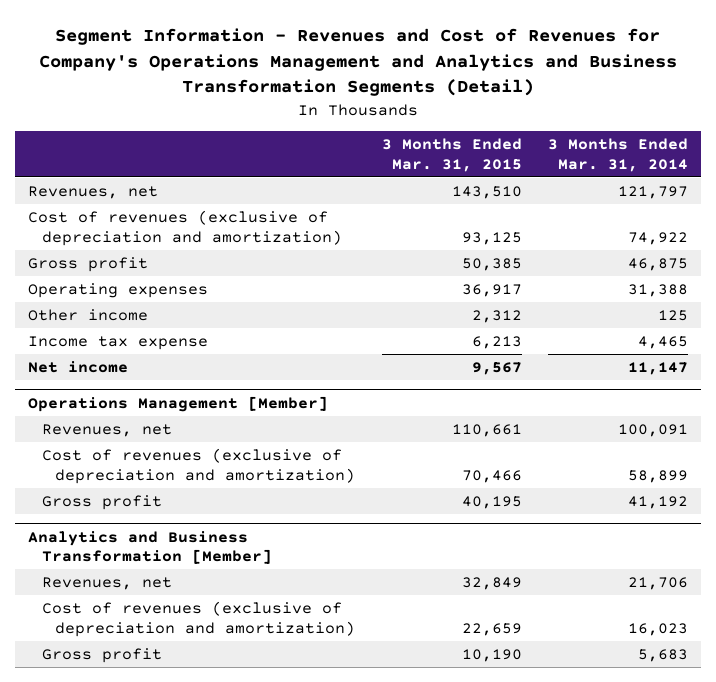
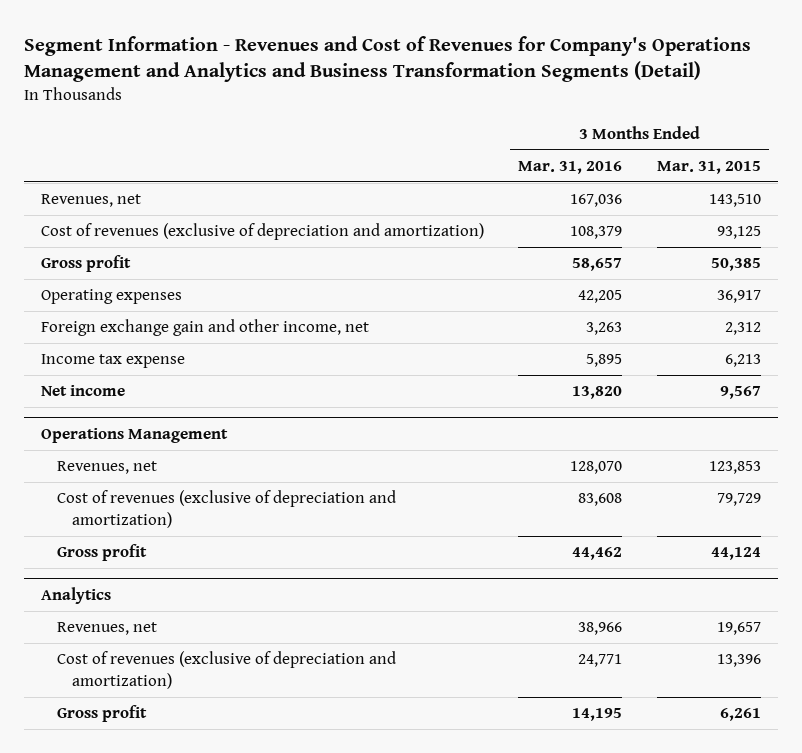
- | 3 Months Ended Mar. 31, 2015 | 3 Months Ended Mar. 31, 2014
+ | 3 Months Ended Mar. 31, 2016 | 3 Months Ended Mar. 31, 2015
- Other income | 2,312 | 125
+ Foreign exchange gain and other income, net | 3,263 | 2,312
- Operations Management [Member]
- Revenues, net | 110,661 | 100,091
- Cost of revenues (exclusive of depreciation and amortization) | 70,466 | 58,899
- Gross profit | 40,195 | 41,192
- Analytics and Business Transformation [Member]
- Revenues, net | 32,849 | 21,706
- Cost of revenues (exclusive of depreciation and amortization) | 22,659 | 16,023
- Gross profit | 10,190 | 5,683
+ Operations Management
+ Revenues, net | 128,070 | 123,853
+ Cost of revenues (exclusive of depreciation and amortization) | 83,608 | 79,729
+ Gross profit | 44,462 | 44,124
+ Analytics
+ Revenues, net | 38,966 | 19,657
+ Cost of revenues (exclusive of depreciation and amortization) | 24,771 | 13,396
+ Gross profit | 14,195 | 6,261

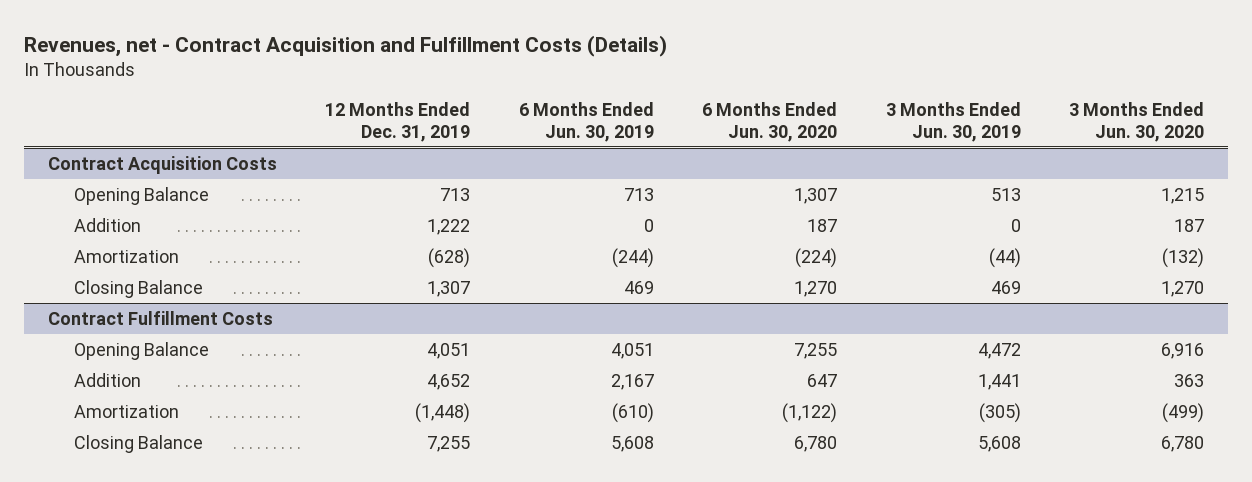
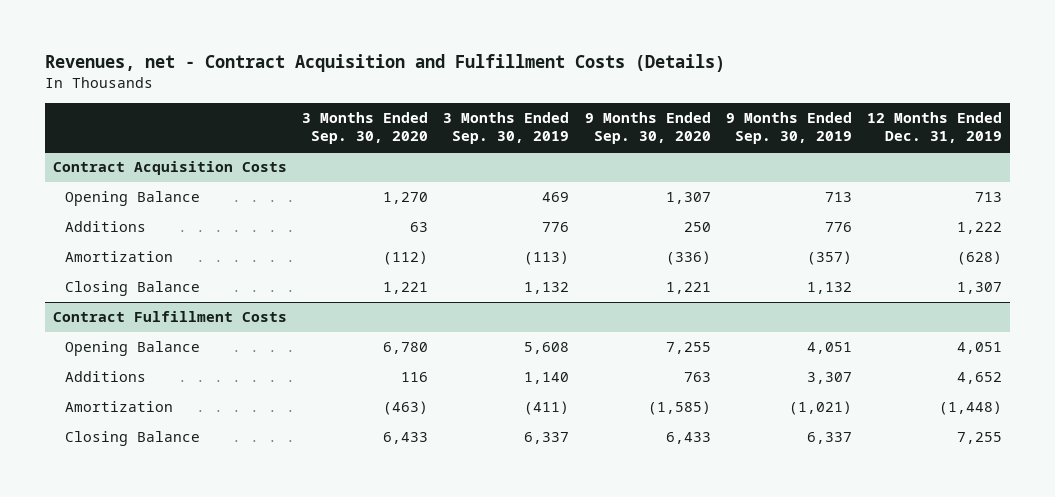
- | 12 Months Ended Dec. 31, 2019 | 6 Months Ended Jun. 30, 2019 | 6 Months Ended Jun. 30, 2020 | 3 Months Ended Jun. 30, 2019 | 3 Months Ended Jun. 30, 2020
+ | 3 Months Ended Sep. 30, 2020 | 3 Months Ended Sep. 30, 2019 | 9 Months Ended Sep. 30, 2020 | 9 Months Ended Sep. 30, 2019 | 12 Months Ended Dec. 31, 2019
@ Contract Acquisition Costs
- Addition | 1,222 | 0 | 187 | 0 | 187
+ Additions | 63 | 776 | 250 | 776 | 1,222
@ Contract Fulfillment Costs
- Addition | 4,652 | 2,167 | 647 | 1,441 | 363
+ Additions | 116 | 1,140 | 763 | 3,307 | 4,652

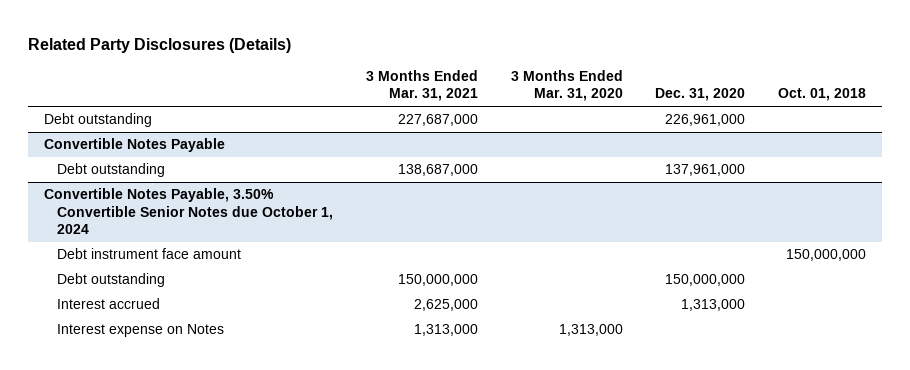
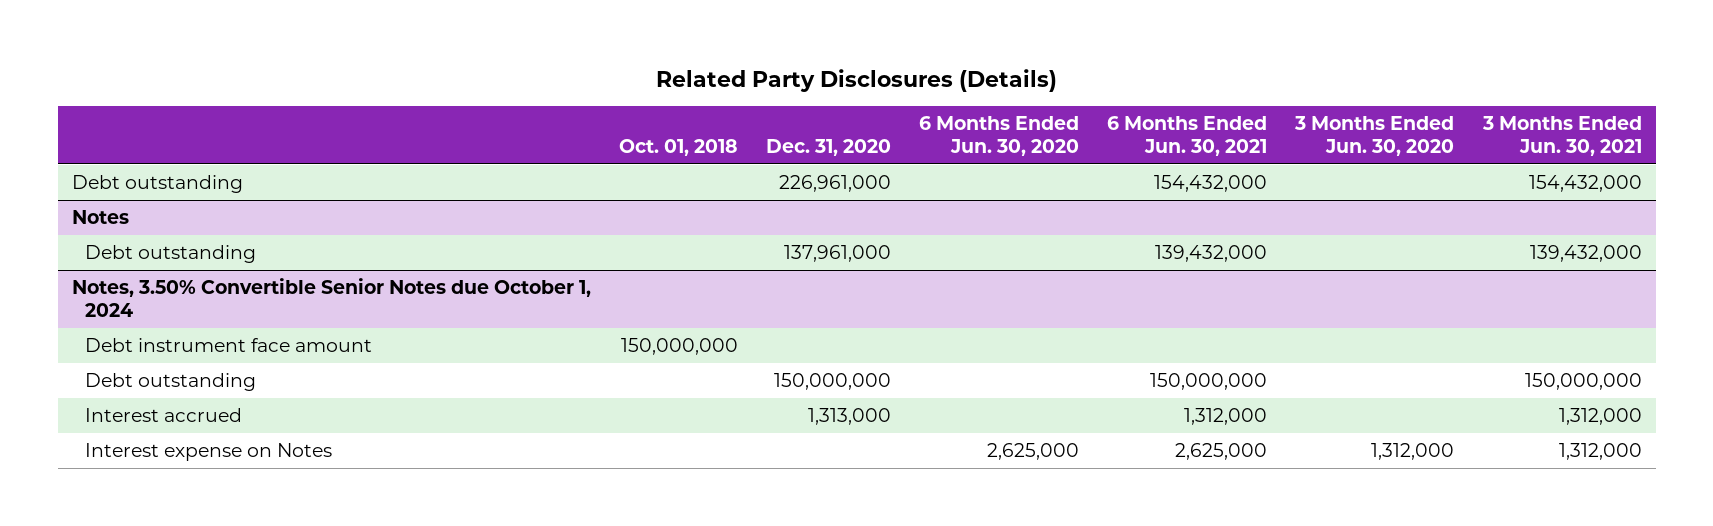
- | 3 Months Ended Mar. 31, 2021 | 3 Months Ended Mar. 31, 2020 | Dec. 31, 2020 | Oct. 01, 2018
+ | Oct. 01, 2018 | Dec. 31, 2020 | 6 Months Ended Jun. 30, 2020 | 6 Months Ended Jun. 30, 2021 | 3 Months Ended Jun. 30, 2020 | 3 Months Ended Jun. 30, 2021
- Convertible Notes Payable
+ Notes
- Convertible Notes Payable, 3.50% Convertible Senior Notes due October 1, 2024
+ Notes, 3.50% Convertible Senior Notes due October 1, 2024

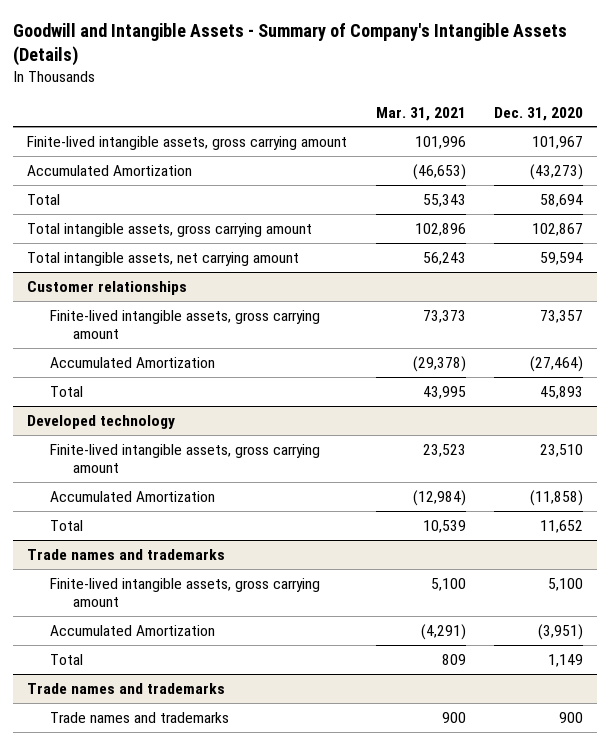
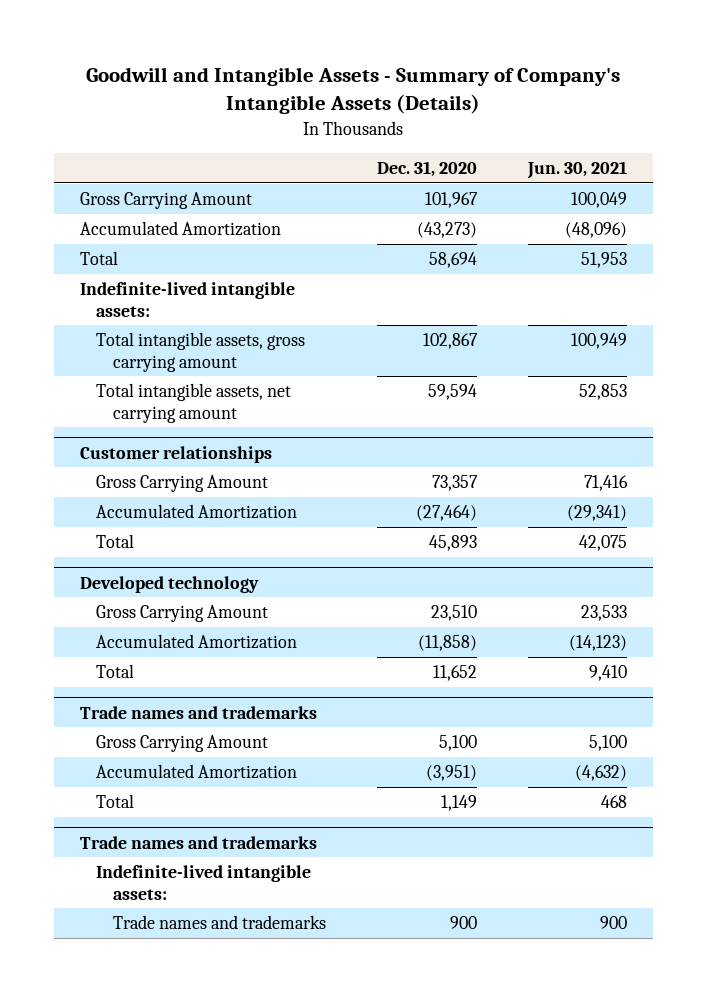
- | Mar. 31, 2021 | Dec. 31, 2020
+ | Dec. 31, 2020 | Jun. 30, 2021
- Finite-lived intangible assets, gross carrying amount | 101,996 | 101,967
+ Gross Carrying Amount | 101,967 | 100,049
+ Indefinite-lived intangible assets:
@ Customer relationships
- Finite-lived intangible assets, gross carrying amount | 73,373 | 73,357
+ Gross Carrying Amount | 73,357 | 71,416
@ Developed technology
- Finite-lived intangible assets, gross carrying amount | 23,523 | 23,510
+ Gross Carrying Amount | 23,510 | 23,533
@ Trade names and trademarks
- Finite-lived intangible assets, gross carrying amount | 5,100 | 5,100
+ Gross Carrying Amount | 5,100 | 5,100
+ Indefinite-lived intangible assets:

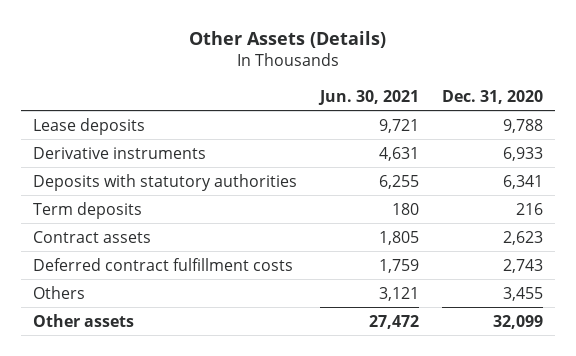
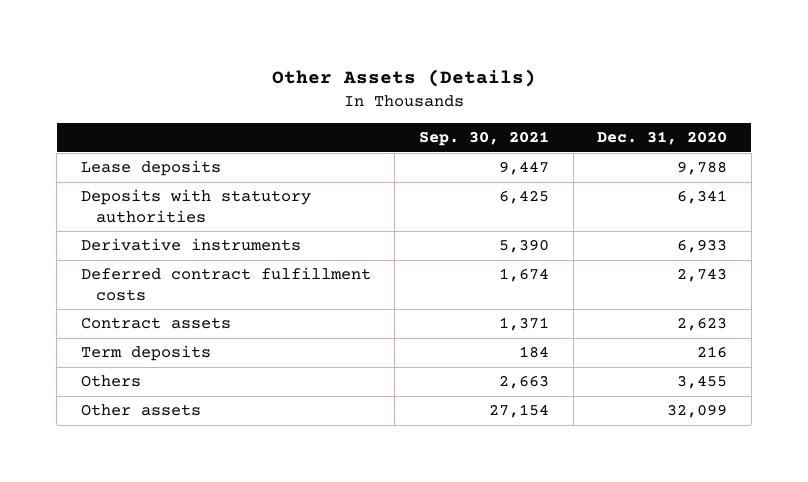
- | Jun. 30, 2021 | Dec. 31, 2020
+ | Sep. 30, 2021 | Dec. 31, 2020
moved down: Derivative instruments | 5,390 | 6,933
moved down: Contract assets | 1,371 | 2,623
moved down: Term deposits | 184 | 216

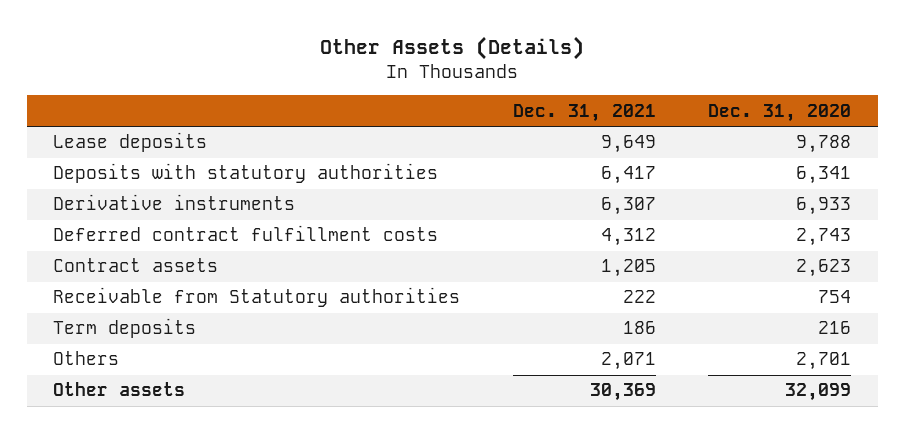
- | Sep. 30, 2021 | Dec. 31, 2020
+ | Dec. 31, 2021 | Dec. 31, 2020
+ Receivable from Statutory authorities | 222 | 754
- Others | 2,663 | 3,455
+ Others | 2,071 | 2,701

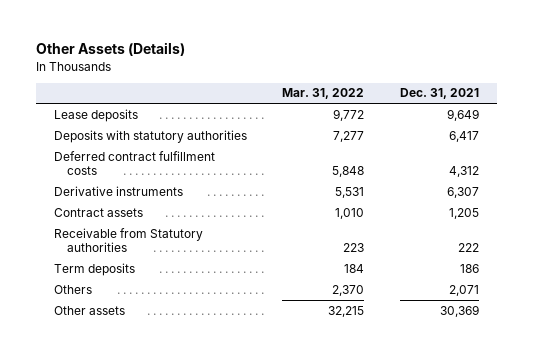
- | Dec. 31, 2021 | Dec. 31, 2020
+ | Mar. 31, 2022 | Dec. 31, 2021
moved down: Derivative instruments | 5,531 | 6,307

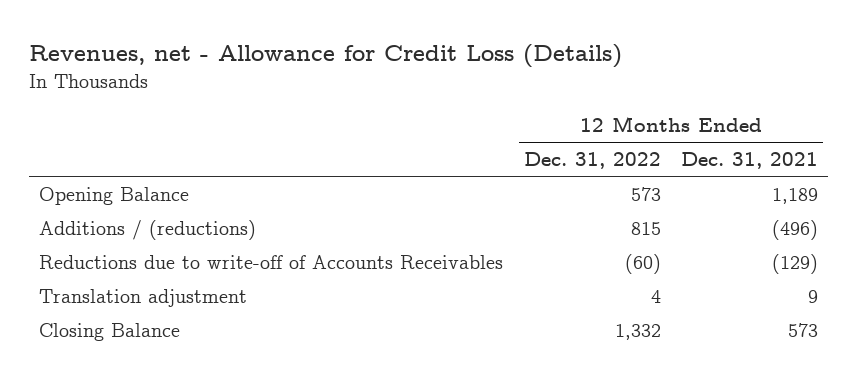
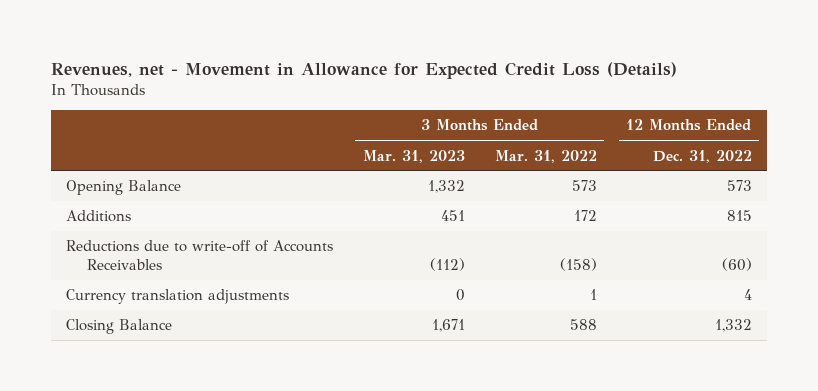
- Revenues, net - Allowance for Credit Loss (Details)
+ Revenues, net - Movement in Allowance for Expected Credit Loss (Details)
- | 12 Months Ended Dec. 31, 2022 | 12 Months Ended Dec. 31, 2021
+ | 3 Months Ended Mar. 31, 2023 | 3 Months Ended Mar. 31, 2022 | 12 Months Ended Dec. 31, 2022
- Additions / (reductions) | 815 | (496)
+ Additions | 451 | 172 | 815
- Translation adjustment | 4 | 9
+ Currency translation adjustments | 0 | 1 | 4

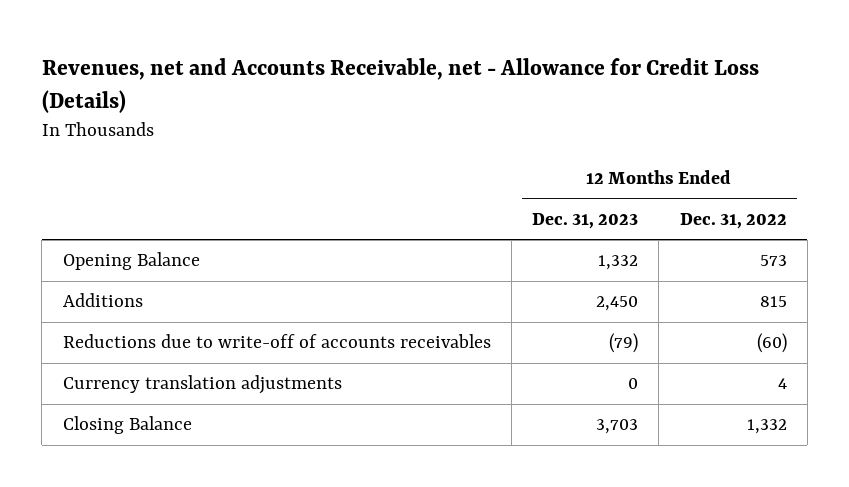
- Revenues, net - Movement in Allowance for Expected Credit Loss (Details)
+ Revenues, net and Accounts Receivable, net - Allowance for Credit Loss (Details)
- | 3 Months Ended Mar. 31, 2023 | 3 Months Ended Mar. 31, 2022 | 12 Months Ended Dec. 31, 2022
+ | 12 Months Ended Dec. 31, 2023 | 12 Months Ended Dec. 31, 2022
- Reductions due to write-off of Accounts Receivables | (112) | (158) | (60)
+ Reductions due to write-off of accounts receivables | (79) | (60)

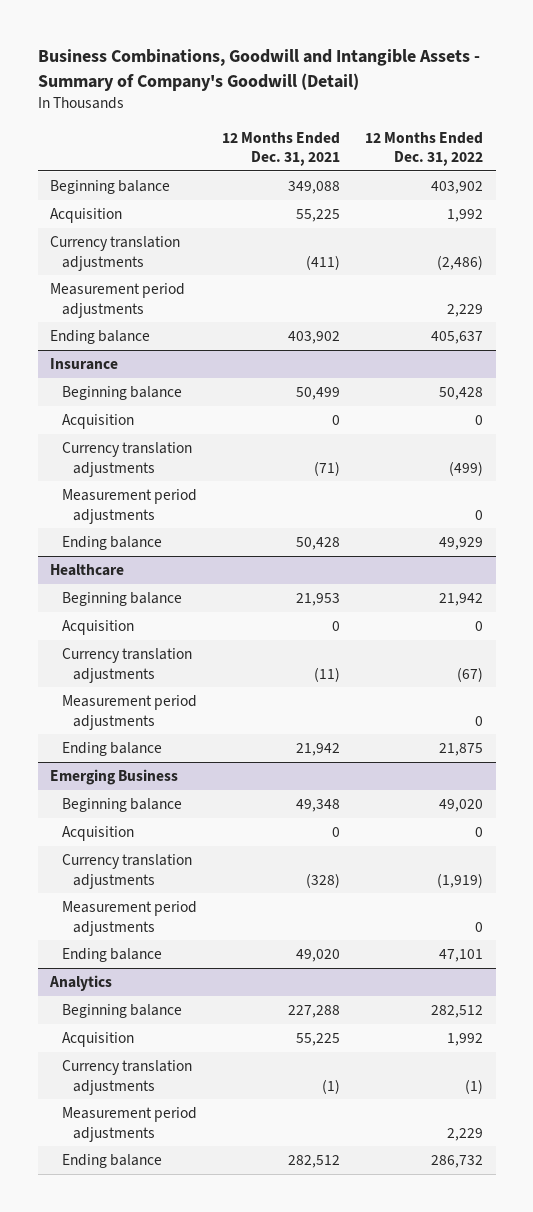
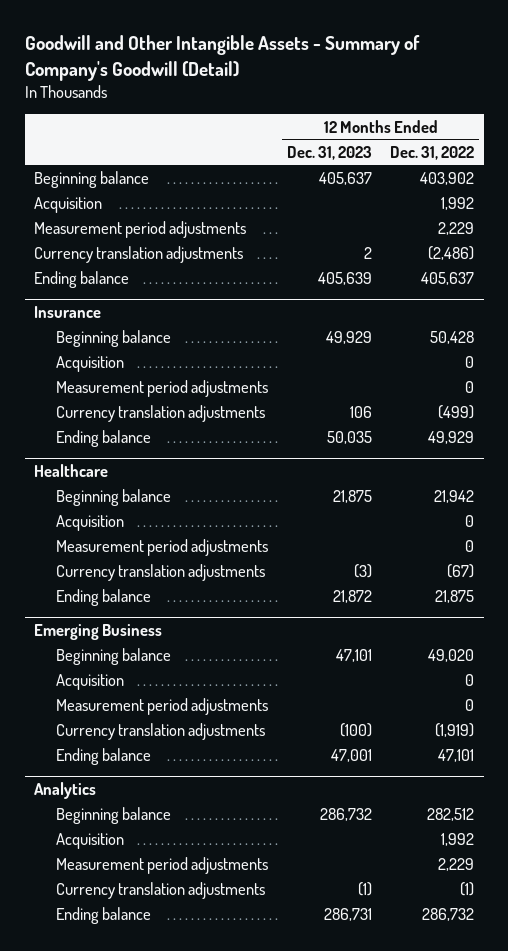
- Business Combinations, Goodwill and Intangible Assets - Summary of Company's Goodwill (Detail)
+ Goodwill and Other Intangible Assets - Summary of Company's Goodwill (Detail)
- | 12 Months Ended Dec. 31, 2021 | 12 Months Ended Dec. 31, 2022
+ | 12 Months Ended Dec. 31, 2023 | 12 Months Ended Dec. 31, 2022
moved down: Currency translation adjustments | 2 | (2,486)
@ Insurance
moved down: Currency translation adjustments | 106 | (499)
@ Healthcare
moved down: Currency translation adjustments | (3) | (67)
@ Emerging Business
moved down: Currency translation adjustments | (100) | (1,919)
@ Analytics
moved down: Currency translation adjustments | (1) | (1)

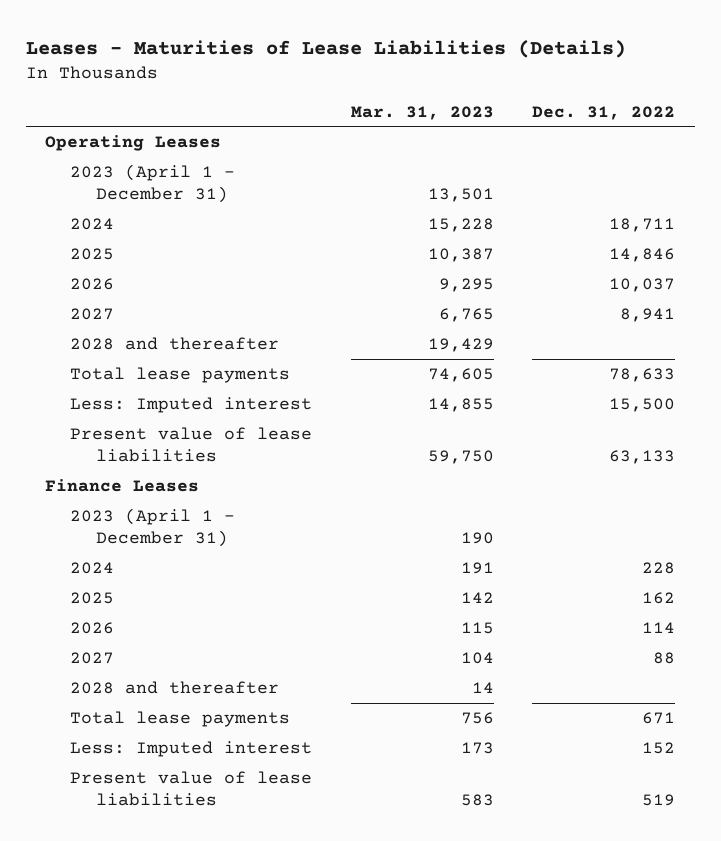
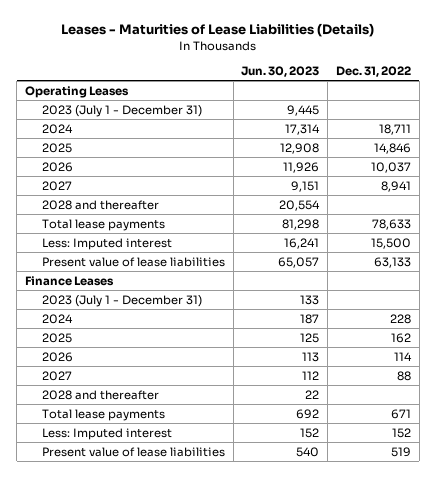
- | Mar. 31, 2023 | Dec. 31, 2022
+ | Jun. 30, 2023 | Dec. 31, 2022
- 2023 (April 1 - December 31) | 13,501 |
+ 2023 (July 1 - December 31) | 9,445 |
- 2023 (April 1 - December 31) | 190 |
+ 2023 (July 1 - December 31) | 133 |

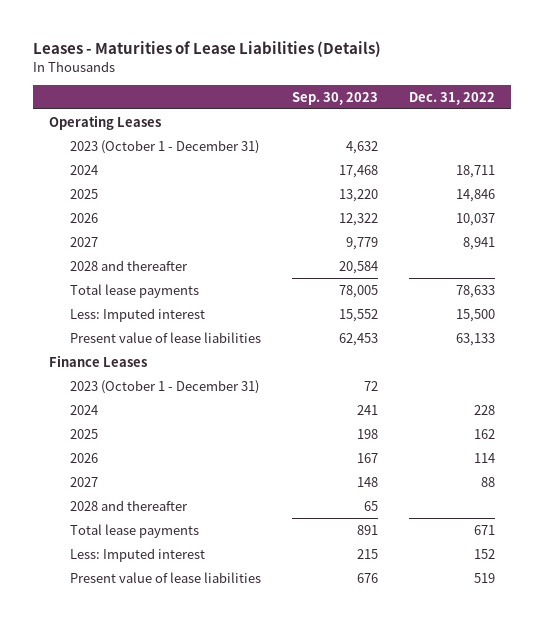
- | Jun. 30, 2023 | Dec. 31, 2022
+ | Sep. 30, 2023 | Dec. 31, 2022
- 2023 (July 1 - December 31) | 9,445 |
+ 2023 (October 1 - December 31) | 4,632 |
- 2023 (July 1 - December 31) | 133 |
+ 2023 (October 1 - December 31) | 72 |

